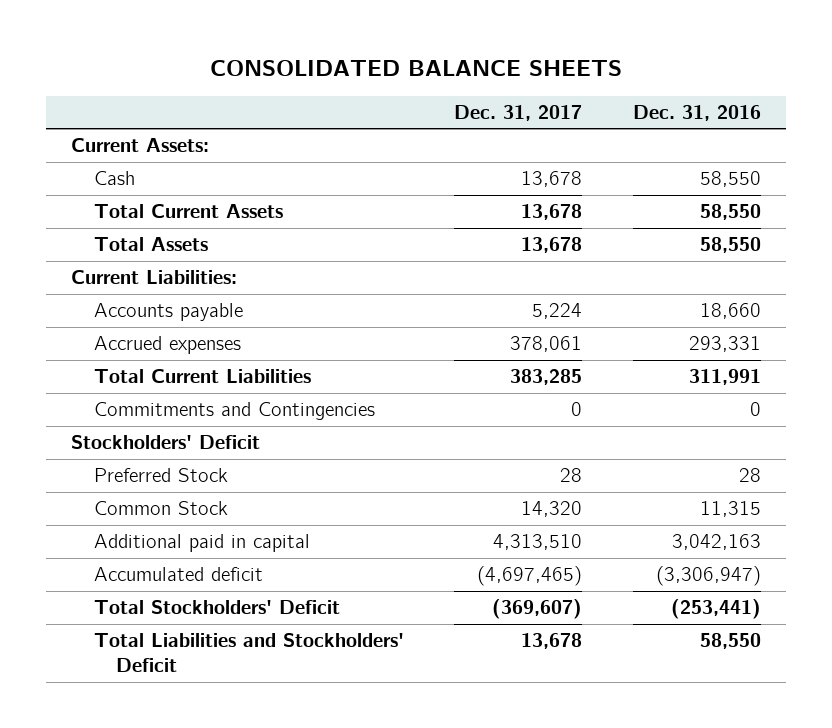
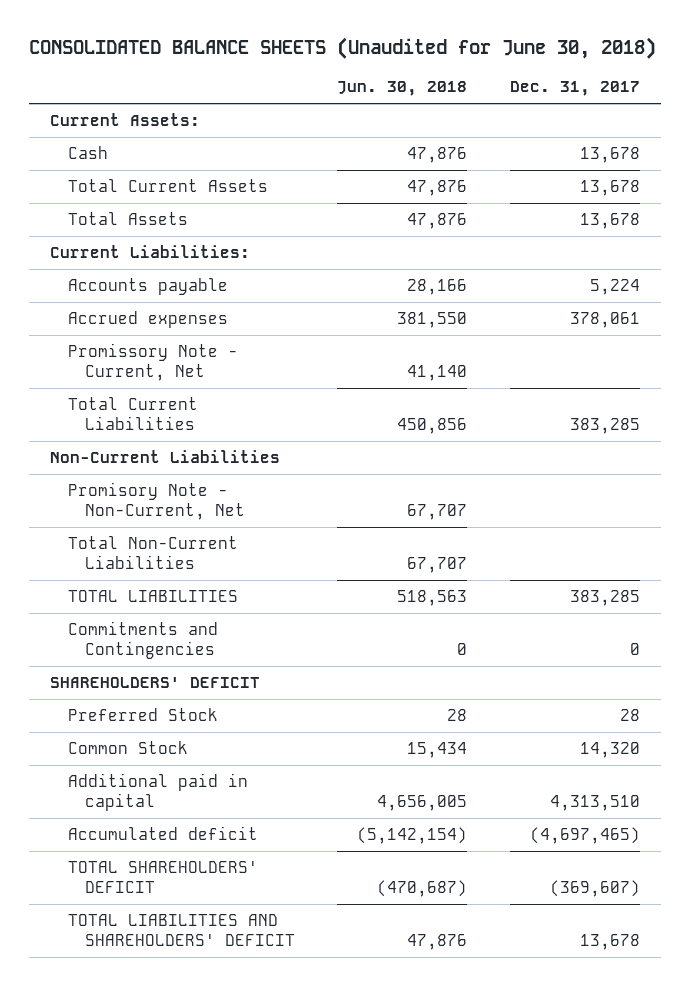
- CONSOLIDATED BALANCE SHEETS
+ CONSOLIDATED BALANCE SHEETS (Unaudited for June 30, 2018)
- | Dec. 31, 2017 | Dec. 31, 2016
+ | Jun. 30, 2018 | Dec. 31, 2017
+ Promissory Note - Current, Net | 41,140 |
+ Non-Current Liabilities
+ Promisory Note - Non-Current, Net | 67,707 |
+ Total Non-Current Liabilities | 67,707 |
+ TOTAL LIABILITIES | 518,563 | 383,285
- Stockholders' Deficit
+ SHAREHOLDERS' DEFICIT
- Total Stockholders' Deficit | (369,607) | (253,441)
- Total Liabilities and Stockholders' Deficit | 13,678 | 58,550
+ TOTAL SHAREHOLDERS' DEFICIT | (470,687) | (369,607)
+ TOTAL LIABILITIES AND SHAREHOLDERS' DEFICIT | 47,876 | 13,678

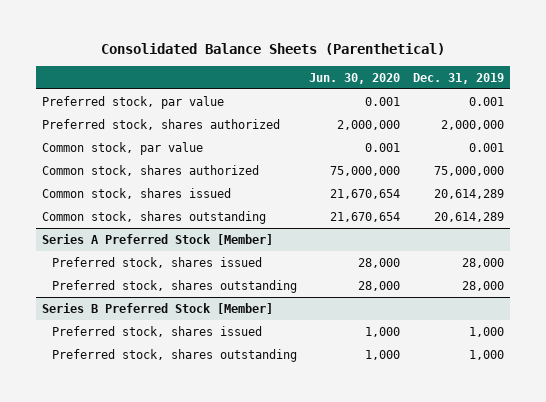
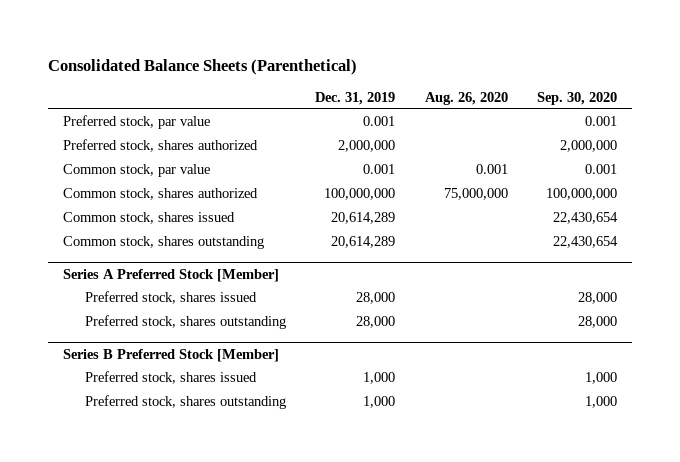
- | Jun. 30, 2020 | Dec. 31, 2019
+ | Dec. 31, 2019 | Aug. 26, 2020 | Sep. 30, 2020
- Common stock, shares authorized | 75,000,000 | 75,000,000
+ Common stock, shares authorized | 100,000,000 | 75,000,000 | 100,000,000

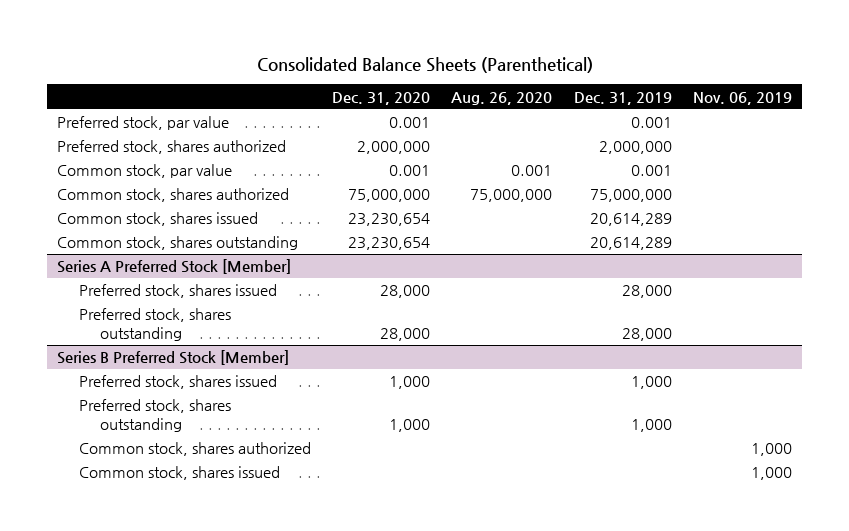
- | Dec. 31, 2019 | Aug. 26, 2020 | Sep. 30, 2020
+ | Dec. 31, 2020 | Aug. 26, 2020 | Dec. 31, 2019 | Nov. 06, 2019
- Common stock, shares authorized | 100,000,000 | 75,000,000 | 100,000,000
+ Common stock, shares authorized | 75,000,000 | 75,000,000 | 75,000,000 |
@ Series B Preferred Stock [Member]
+ Common stock, shares authorized | | | | 1,000
+ Common stock, shares issued | | | | 1,000

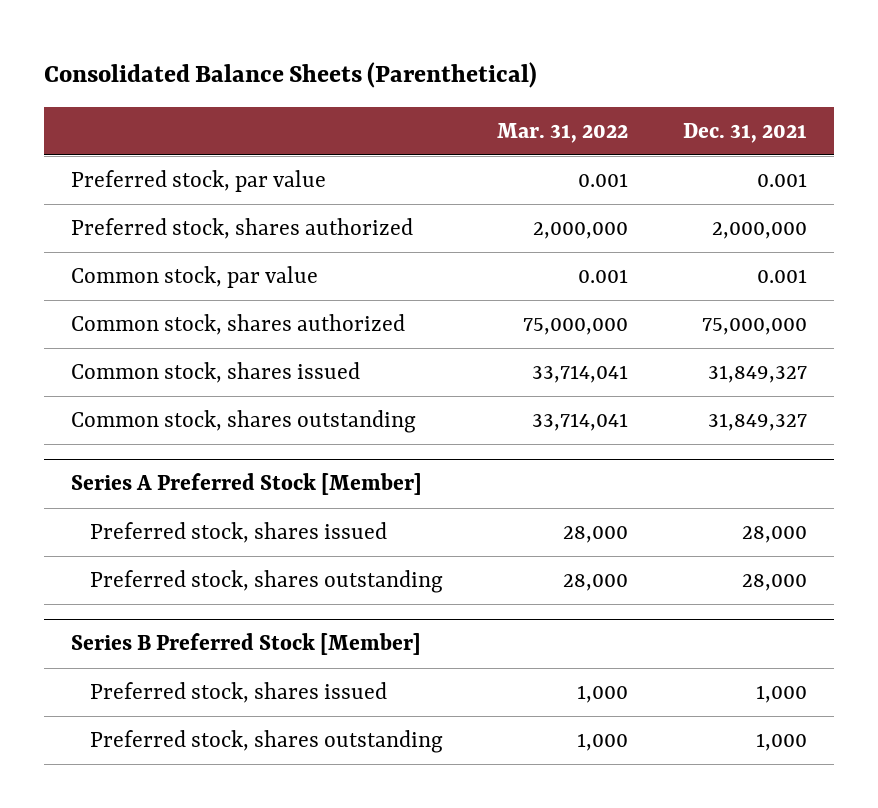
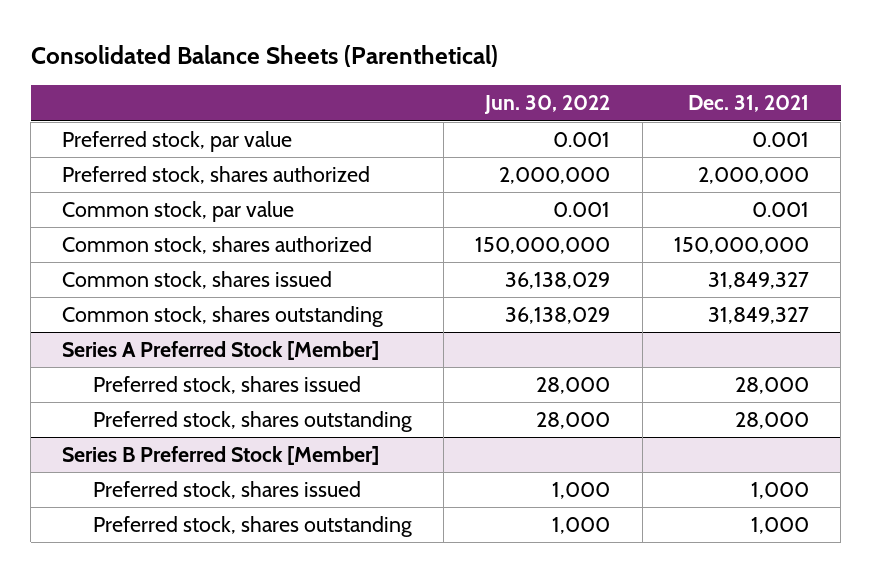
- | Mar. 31, 2022 | Dec. 31, 2021
+ | Jun. 30, 2022 | Dec. 31, 2021
- Common stock, shares authorized | 75,000,000 | 75,000,000
+ Common stock, shares authorized | 150,000,000 | 150,000,000

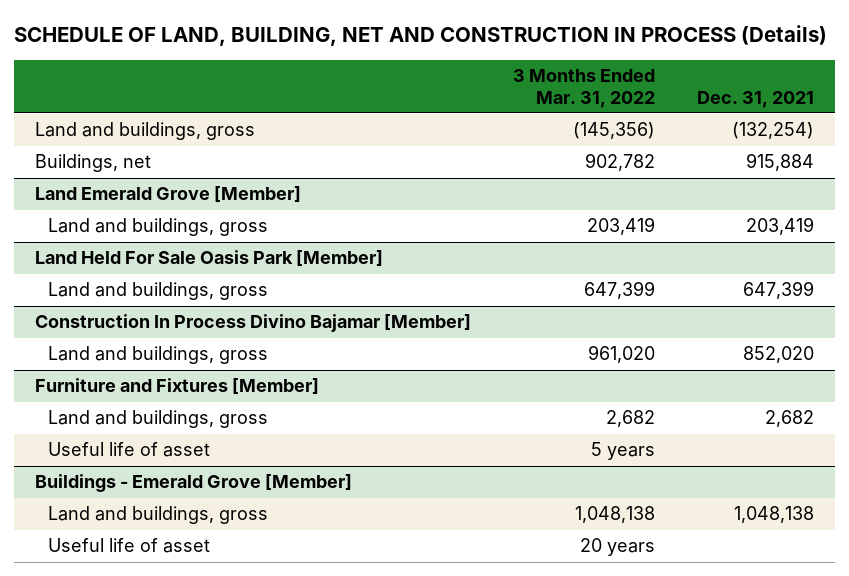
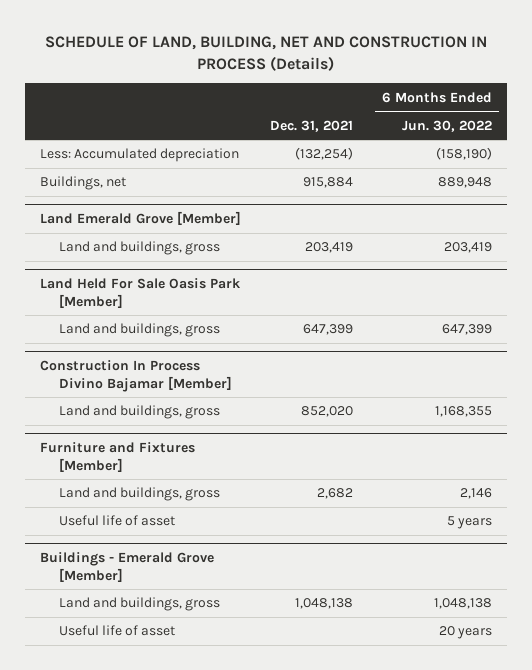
- | 3 Months Ended Mar. 31, 2022 | Dec. 31, 2021
+ | Dec. 31, 2021 | 6 Months Ended Jun. 30, 2022
- Land and buildings, gross | (145,356) | (132,254)
+ Less: Accumulated depreciation | (132,254) | (158,190)

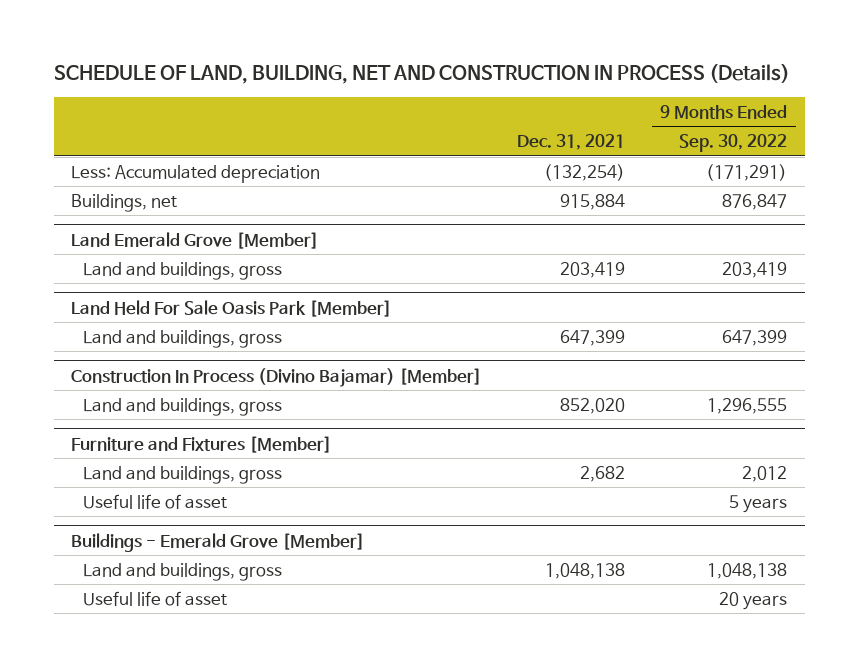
- | Dec. 31, 2021 | 6 Months Ended Jun. 30, 2022
+ | Dec. 31, 2021 | 9 Months Ended Sep. 30, 2022
- Construction In Process Divino Bajamar [Member]
+ Construction In Process (Divino Bajamar) [Member]

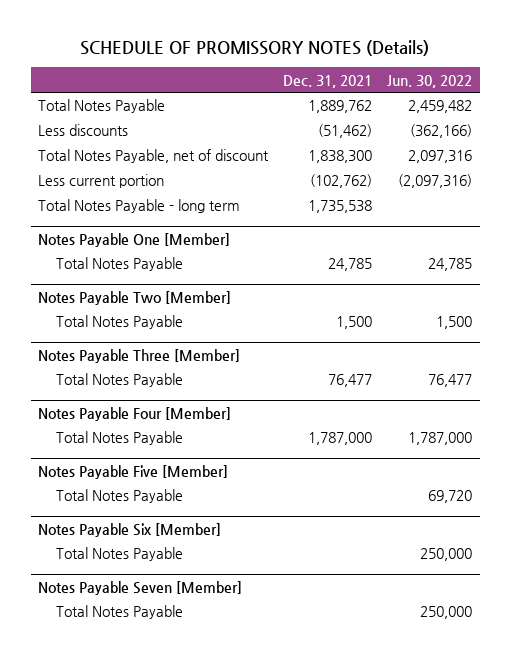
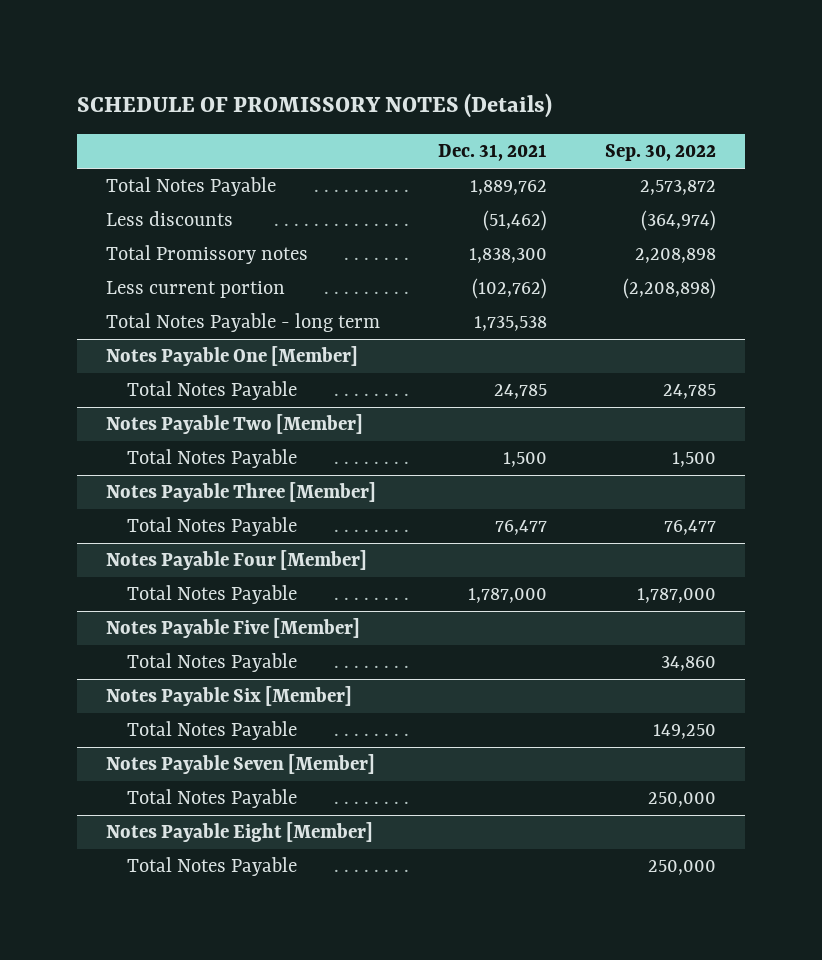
- | Dec. 31, 2021 | Jun. 30, 2022
+ | Dec. 31, 2021 | Sep. 30, 2022
- Total Notes Payable, net of discount | 1,838,300 | 2,097,316
+ Total Promissory notes | 1,838,300 | 2,208,898
+ Notes Payable Eight [Member]
+ Total Notes Payable | | 250,000

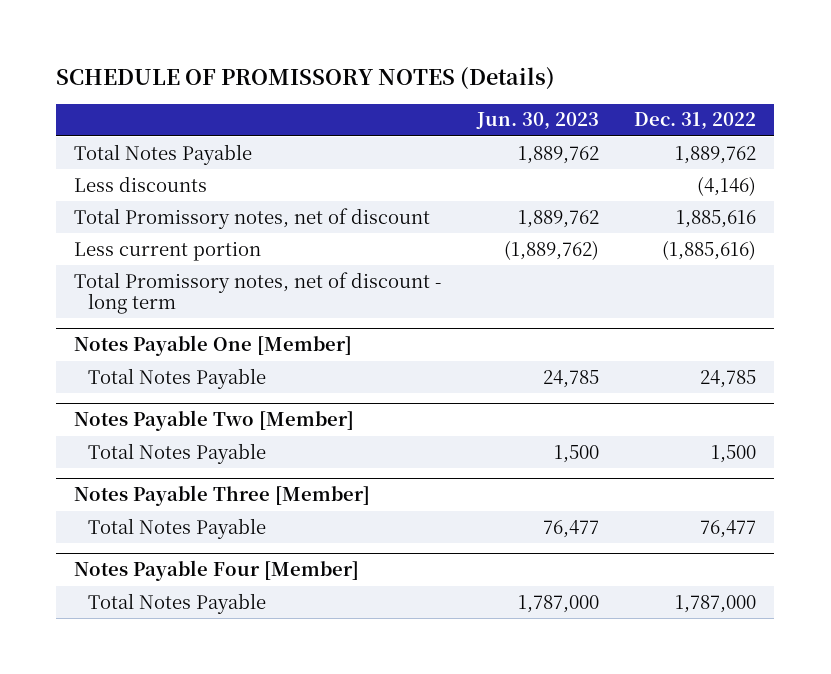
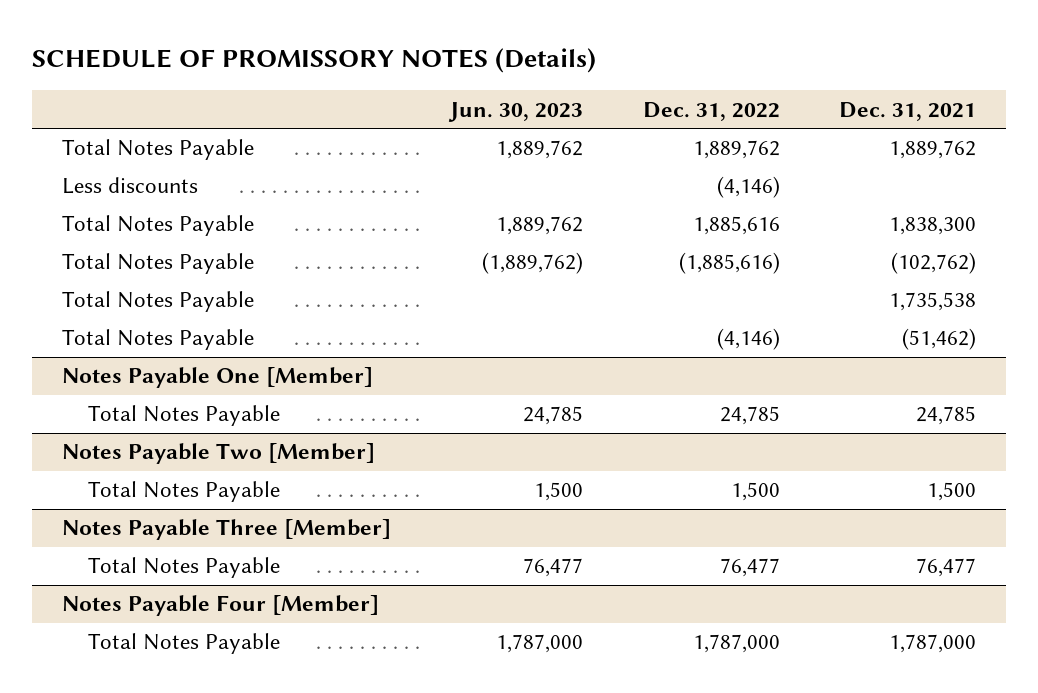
- | Jun. 30, 2023 | Dec. 31, 2022
+ | Jun. 30, 2023 | Dec. 31, 2022 | Dec. 31, 2021
- Total Promissory notes, net of discount | 1,889,762 | 1,885,616
- Less current portion | (1,889,762) | (1,885,616)
- Total Promissory notes, net of discount - long term
+ Total Notes Payable | 1,889,762 | 1,885,616 | 1,838,300
+ Total Notes Payable | (1,889,762) | (1,885,616) | (102,762)
+ Total Notes Payable | | | 1,735,538
+ Total Notes Payable | | (4,146) | (51,462)

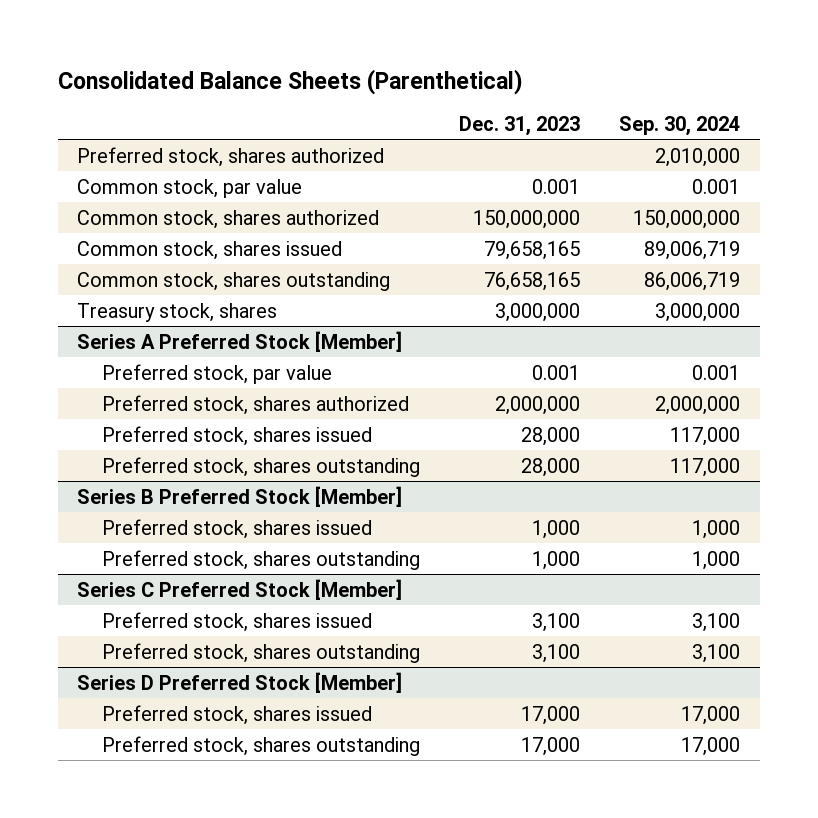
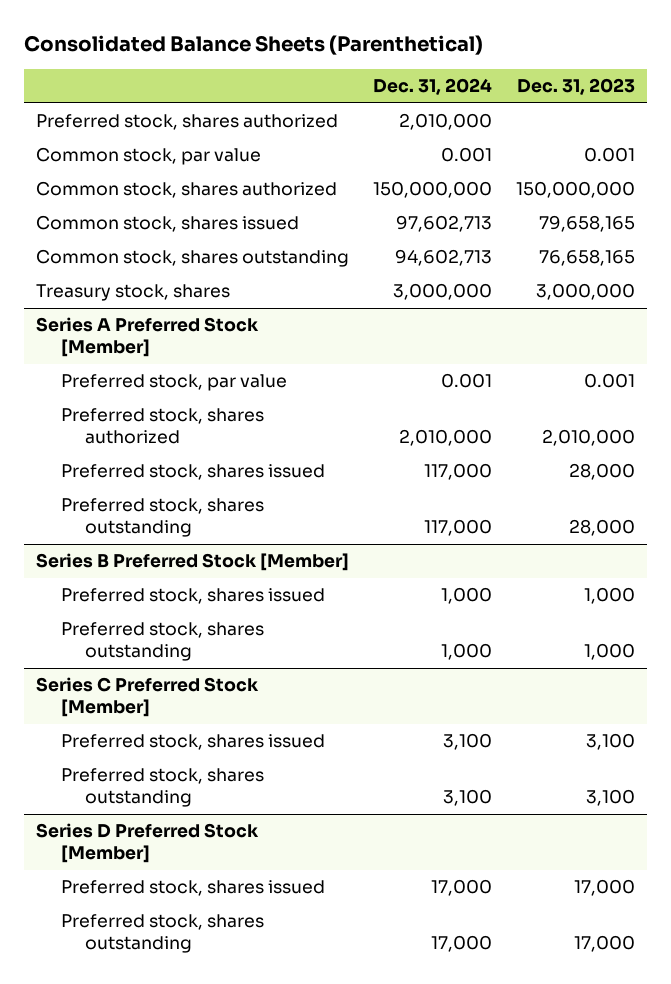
- | Dec. 31, 2023 | Sep. 30, 2024
+ | Dec. 31, 2024 | Dec. 31, 2023
@ Series A Preferred Stock [Member]
- Preferred stock, shares authorized | 2,000,000 | 2,000,000
+ Preferred stock, shares authorized | 2,010,000 | 2,010,000

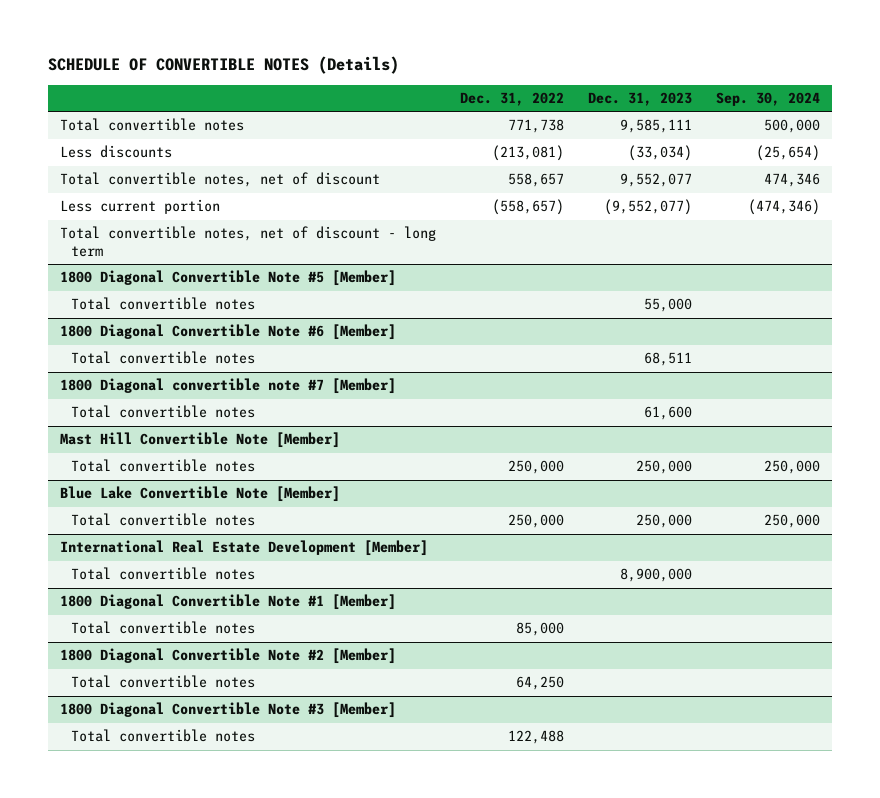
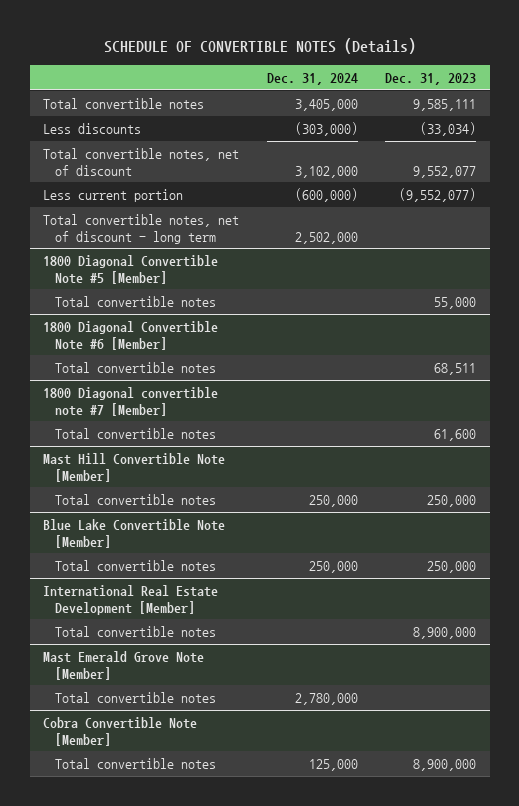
- | Dec. 31, 2022 | Dec. 31, 2023 | Sep. 30, 2024
+ | Dec. 31, 2024 | Dec. 31, 2023
- 1800 Diagonal Convertible Note #1 [Member]
- Total convertible notes | 85,000 | |
- 1800 Diagonal Convertible Note #2 [Member]
- Total convertible notes | 64,250 | |
- 1800 Diagonal Convertible Note #3 [Member]
+ Mast Emerald Grove Note [Member]
+ Cobra Convertible Note [Member]
+ Total convertible notes | 125,000 | 8,900,000

